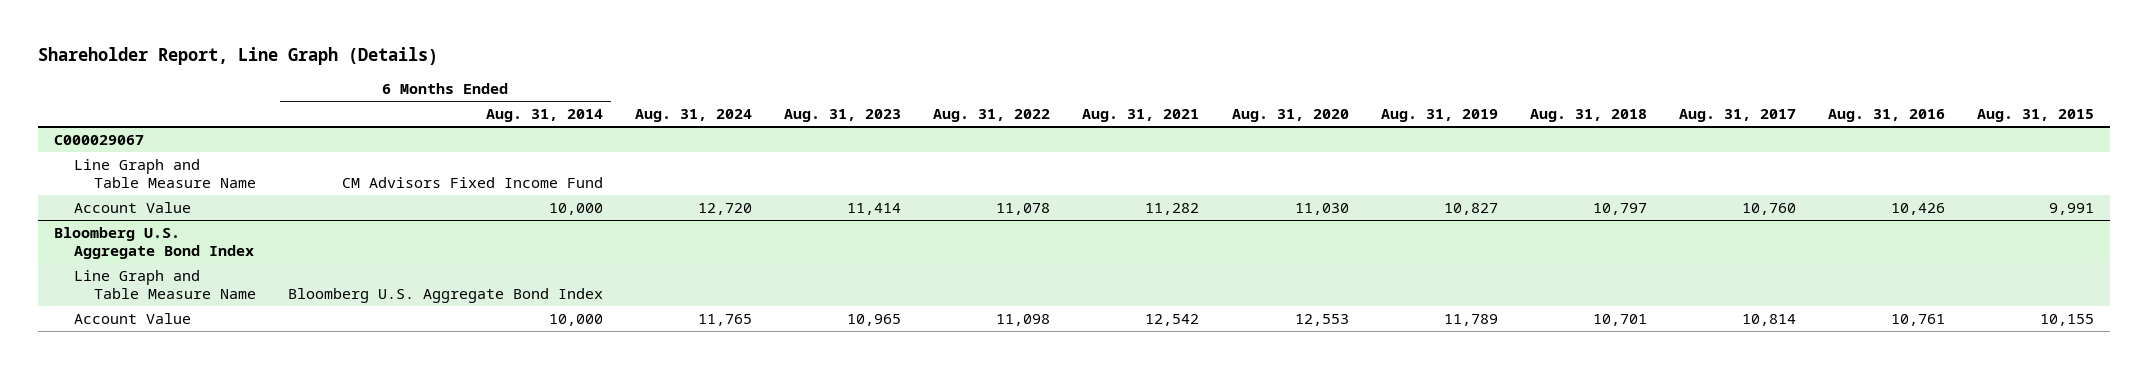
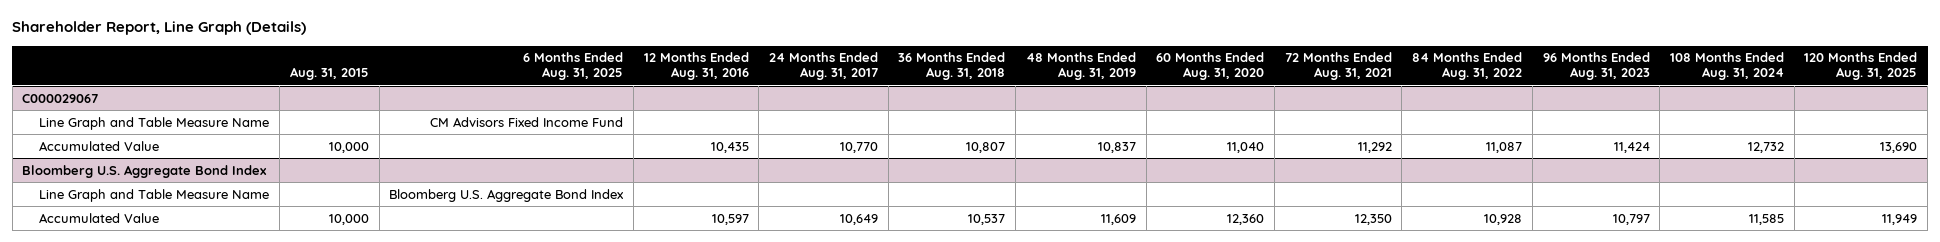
- | 6 Months Ended Aug. 31, 2014 | Aug. 31, 2024 | Aug. 31, 2023 | Aug. 31, 2022 | Aug. 31, 2021 | Aug. 31, 2020 | Aug. 31, 2019 | Aug. 31, 2018 | Aug. 31, 2017 | Aug. 31, 2016 | Aug. 31, 2015
+ | Aug. 31, 2015 | 6 Months Ended Aug. 31, 2025 | 12 Months Ended Aug. 31, 2016 | 24 Months Ended Aug. 31, 2017 | 36 Months Ended Aug. 31, 2018 | 48 Months Ended Aug. 31, 2019 | 60 Months Ended Aug. 31, 2020 | 72 Months Ended Aug. 31, 2021 | 84 Months Ended Aug. 31, 2022 | 96 Months Ended Aug. 31, 2023 | 108 Months Ended Aug. 31, 2024 | 120 Months Ended Aug. 31, 2025
@ C000029067
- Account Value | 10,000 | 12,720 | 11,414 | 11,078 | 11,282 | 11,030 | 10,827 | 10,797 | 10,760 | 10,426 | 9,991
+ Accumulated Value | 10,000 | | 10,435 | 10,770 | 10,807 | 10,837 | 11,040 | 11,292 | 11,087 | 11,424 | 12,732 | 13,690
@ Bloomberg U.S. Aggregate Bond Index
- Account Value | 10,000 | 11,765 | 10,965 | 11,098 | 12,542 | 12,553 | 11,789 | 10,701 | 10,814 | 10,761 | 10,155
+ Accumulated Value | 10,000 | | 10,597 | 10,649 | 10,537 | 11,609 | 12,360 | 12,350 | 10,928 | 10,797 | 11,585 | 11,949

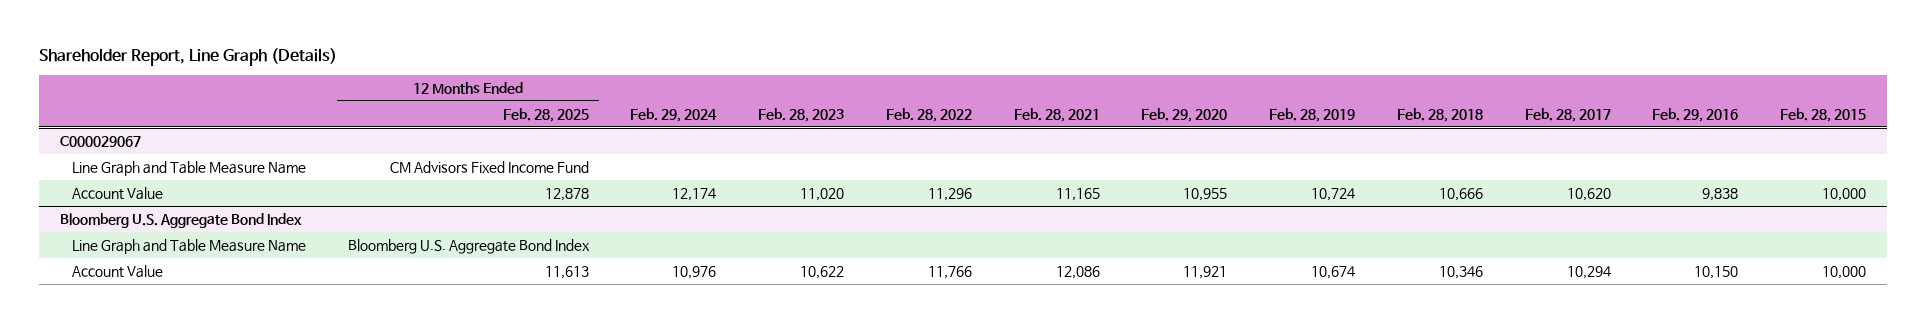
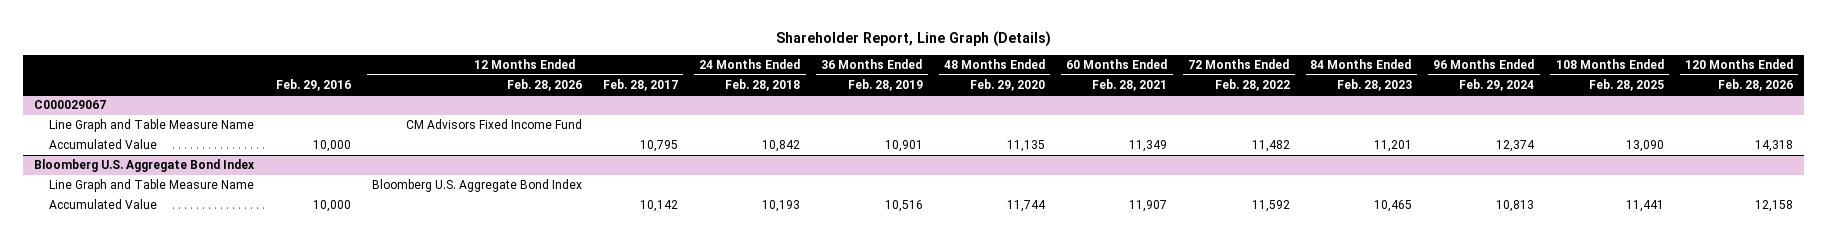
- | 12 Months Ended Feb. 28, 2025 | Feb. 29, 2024 | Feb. 28, 2023 | Feb. 28, 2022 | Feb. 28, 2021 | Feb. 29, 2020 | Feb. 28, 2019 | Feb. 28, 2018 | Feb. 28, 2017 | Feb. 29, 2016 | Feb. 28, 2015
+ | Feb. 29, 2016 | 12 Months Ended Feb. 28, 2026 | 12 Months Ended Feb. 28, 2017 | 24 Months Ended Feb. 28, 2018 | 36 Months Ended Feb. 28, 2019 | 48 Months Ended Feb. 29, 2020 | 60 Months Ended Feb. 28, 2021 | 72 Months Ended Feb. 28, 2022 | 84 Months Ended Feb. 28, 2023 | 96 Months Ended Feb. 29, 2024 | 108 Months Ended Feb. 28, 2025 | 120 Months Ended Feb. 28, 2026
@ C000029067
- Account Value | 12,878 | 12,174 | 11,020 | 11,296 | 11,165 | 10,955 | 10,724 | 10,666 | 10,620 | 9,838 | 10,000
+ Accumulated Value | 10,000 | | 10,795 | 10,842 | 10,901 | 11,135 | 11,349 | 11,482 | 11,201 | 12,374 | 13,090 | 14,318
@ Bloomberg U.S. Aggregate Bond Index
- Account Value | 11,613 | 10,976 | 10,622 | 11,766 | 12,086 | 11,921 | 10,674 | 10,346 | 10,294 | 10,150 | 10,000
+ Accumulated Value | 10,000 | | 10,142 | 10,193 | 10,516 | 11,744 | 11,907 | 11,592 | 10,465 | 10,813 | 11,441 | 12,158

